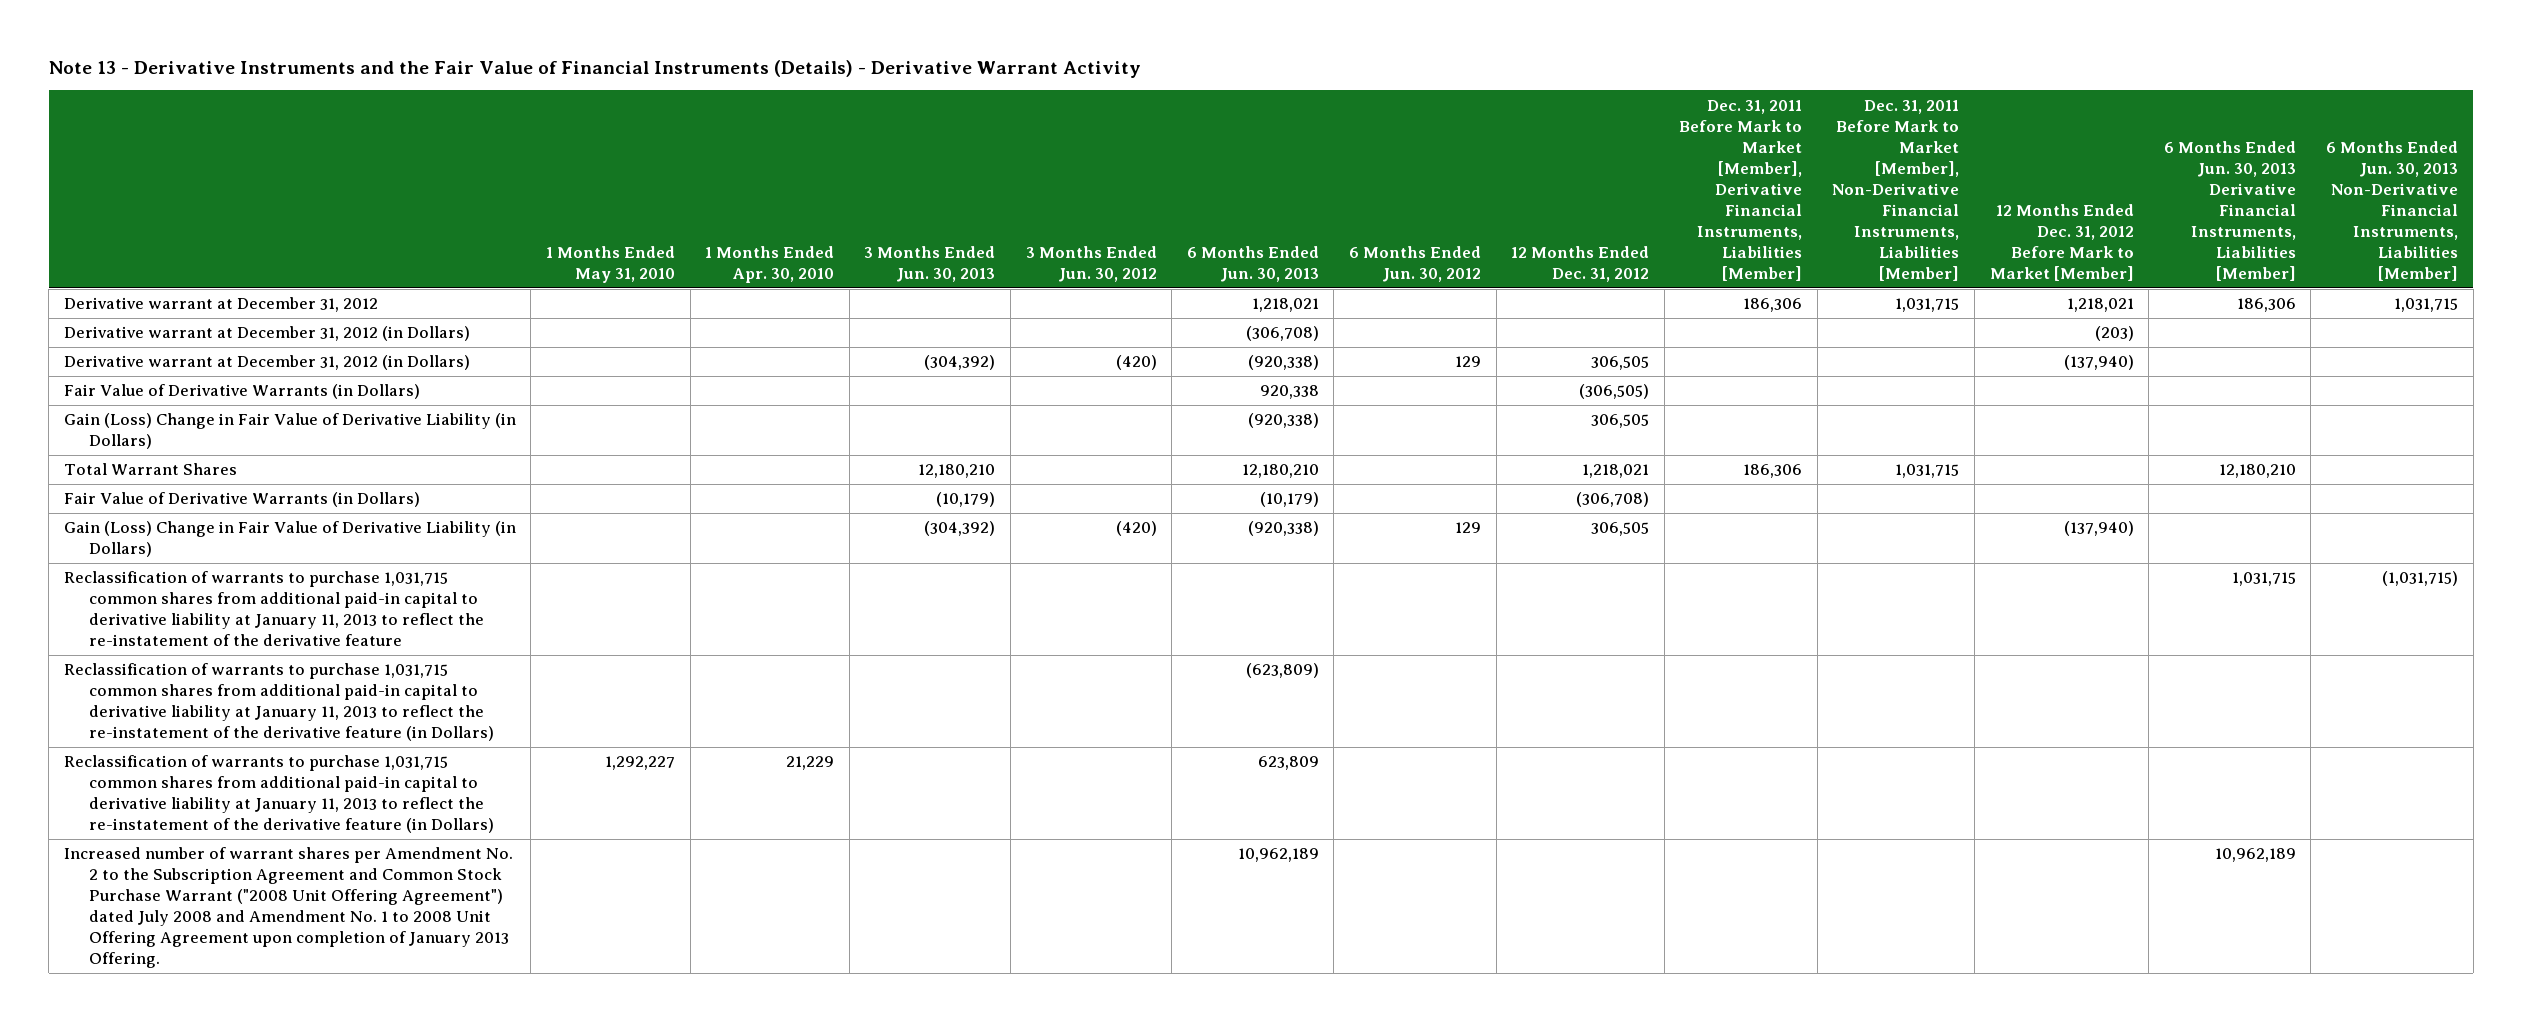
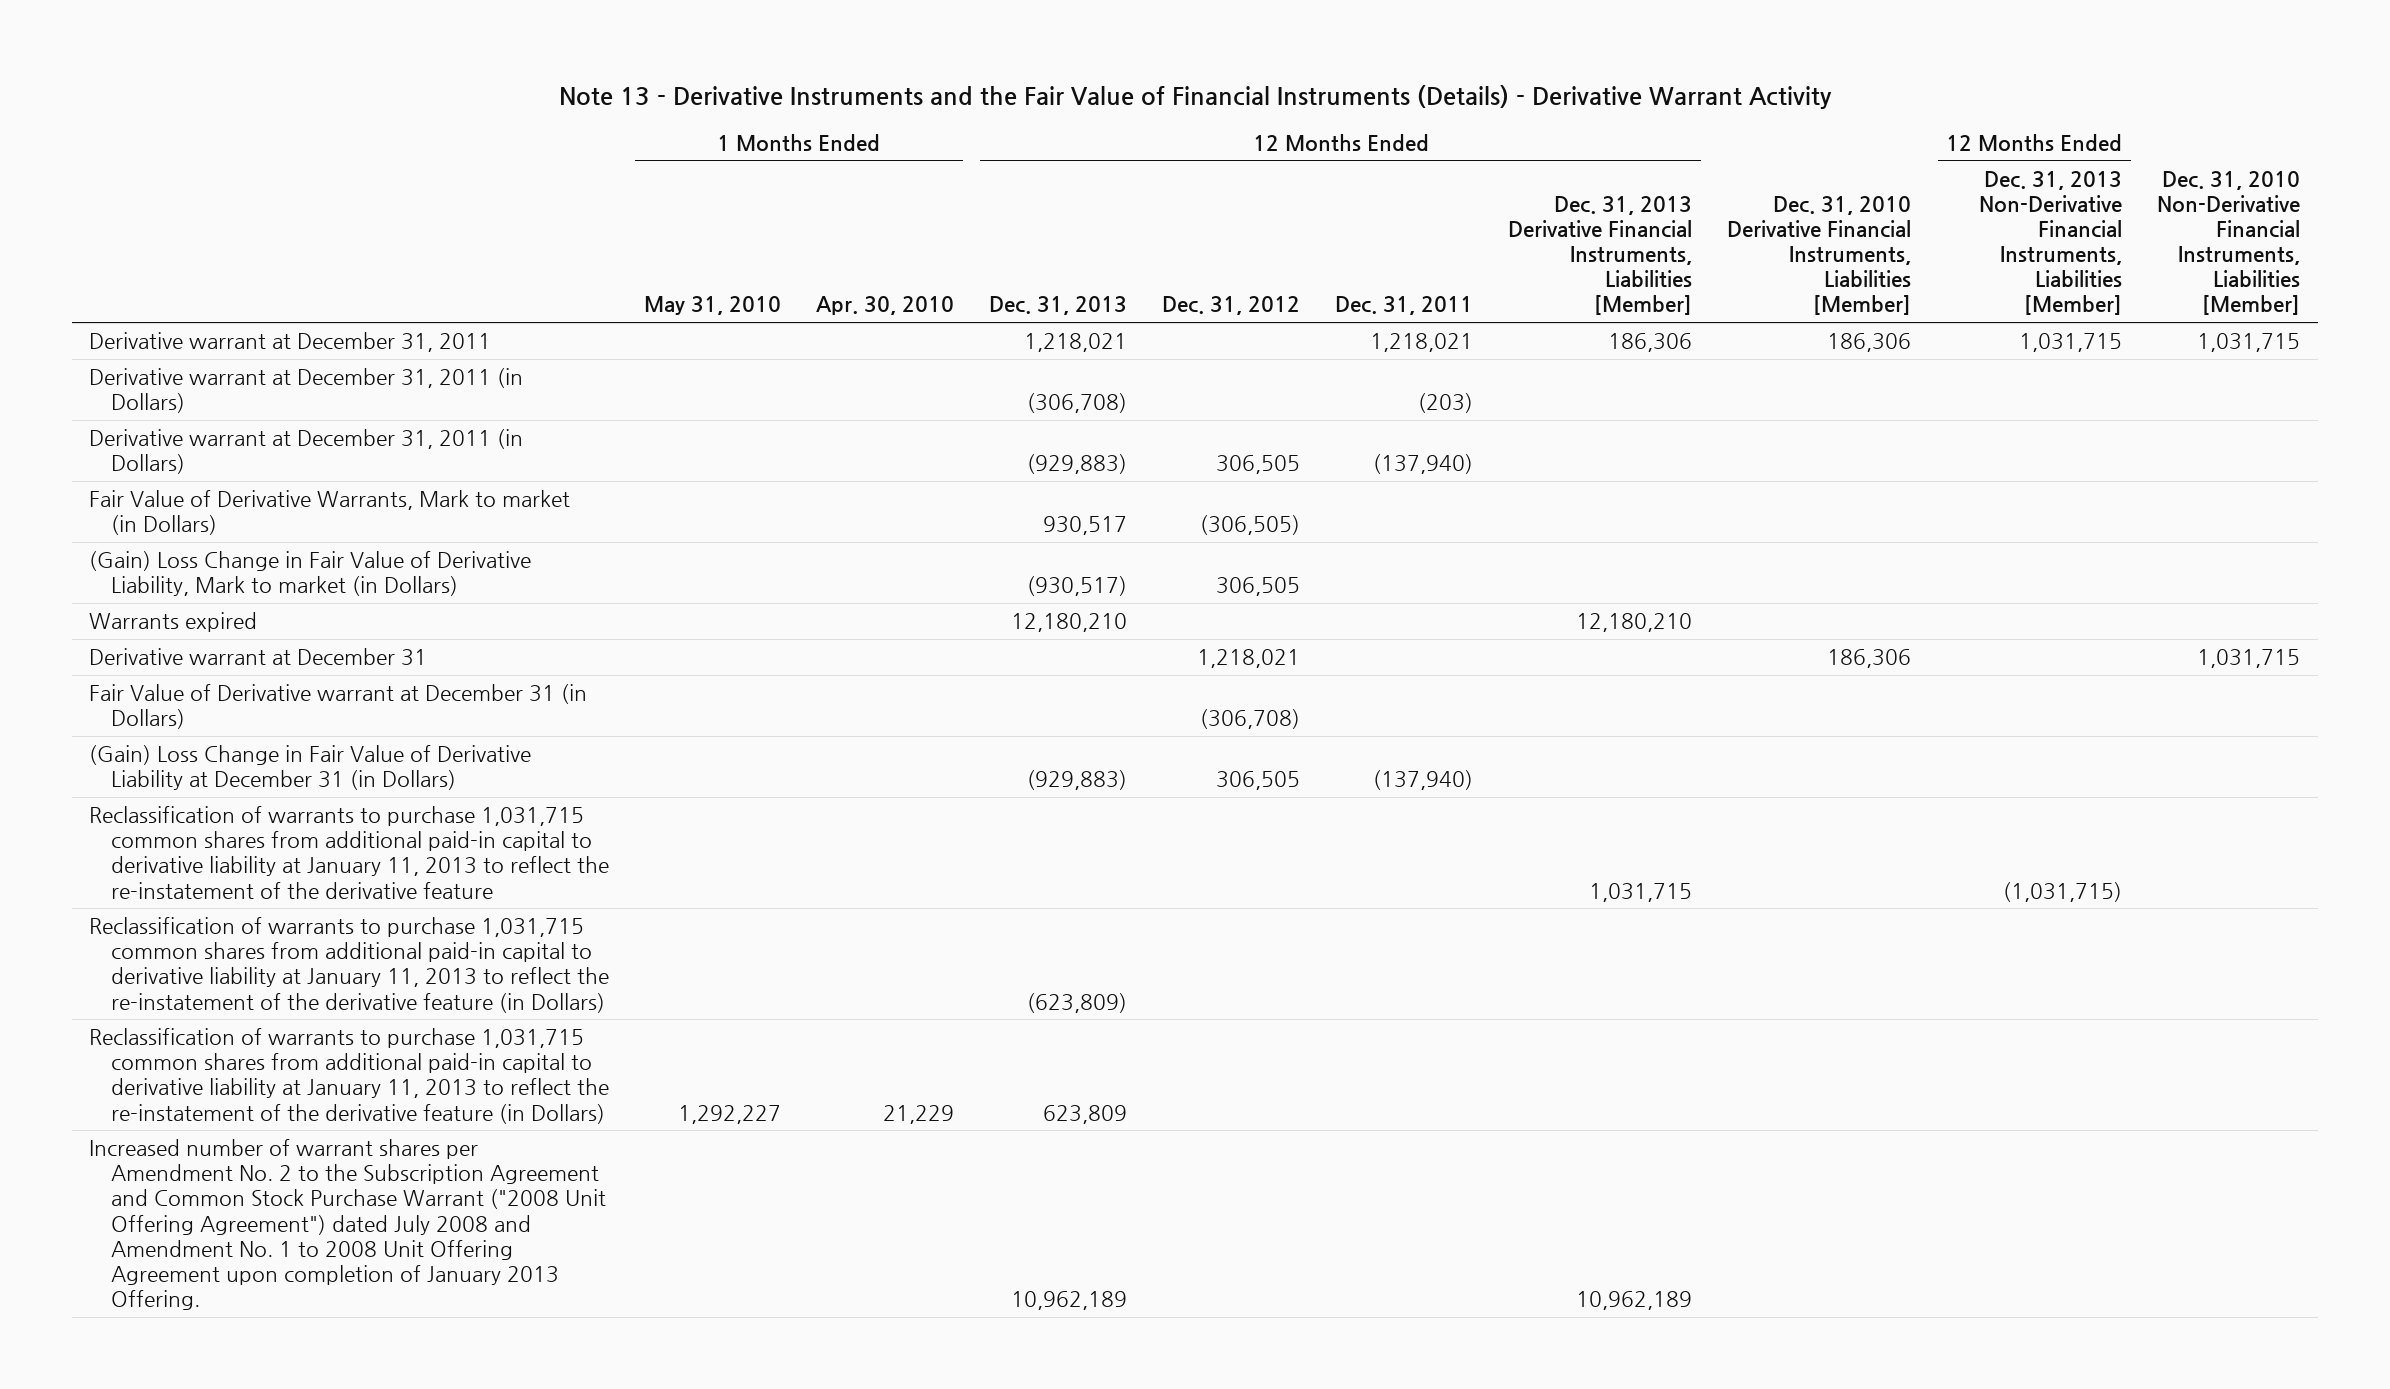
- | 1 Months Ended May 31, 2010 | 1 Months Ended Apr. 30, 2010 | 3 Months Ended Jun. 30, 2013 | 3 Months Ended Jun. 30, 2012 | 6 Months Ended Jun. 30, 2013 | 6 Months Ended Jun. 30, 2012 | 12 Months Ended Dec. 31, 2012 | Dec. 31, 2011 Before Mark to Market [Member], Derivative Financial Instruments, Liabilities [Member] | Dec. 31, 2011 Before Mark to Market [Member], Non-Derivative Financial Instruments, Liabilities [Member] | 12 Months Ended Dec. 31, 2012 Before Mark to Market [Member] | 6 Months Ended Jun. 30, 2013 Derivative Financial Instruments, Liabilities [Member] | 6 Months Ended Jun. 30, 2013 Non-Derivative Financial Instruments, Liabilities [Member]
+ | 1 Months Ended May 31, 2010 | 1 Months Ended Apr. 30, 2010 | 12 Months Ended Dec. 31, 2013 | 12 Months Ended Dec. 31, 2012 | 12 Months Ended Dec. 31, 2011 | 12 Months Ended Dec. 31, 2013 Derivative Financial Instruments, Liabilities [Member] | Dec. 31, 2010 Derivative Financial Instruments, Liabilities [Member] | 12 Months Ended Dec. 31, 2013 Non-Derivative Financial Instruments, Liabilities [Member] | Dec. 31, 2010 Non-Derivative Financial Instruments, Liabilities [Member]
- Derivative warrant at December 31, 2012 | | | | | 1,218,021 | | | 186,306 | 1,031,715 | 1,218,021 | 186,306 | 1,031,715
- Derivative warrant at December 31, 2012 (in Dollars) | | | | | (306,708) | | | | | (203) | |
- Derivative warrant at December 31, 2012 (in Dollars) | | | (304,392) | (420) | (920,338) | 129 | 306,505 | | | (137,940) | |
- Fair Value of Derivative Warrants (in Dollars) | | | | | 920,338 | | (306,505) | | | | |
- Gain (Loss) Change in Fair Value of Derivative Liability (in Dollars) | | | | | (920,338) | | 306,505 | | | | |
- Total Warrant Shares | | | 12,180,210 | | 12,180,210 | | 1,218,021 | 186,306 | 1,031,715 | | 12,180,210 |
- Fair Value of Derivative Warrants (in Dollars) | | | (10,179) | | (10,179) | | (306,708) | | | | |
- Gain (Loss) Change in Fair Value of Derivative Liability (in Dollars) | | | (304,392) | (420) | (920,338) | 129 | 306,505 | | | (137,940) | |
+ Derivative warrant at December 31, 2011 | | | 1,218,021 | | 1,218,021 | 186,306 | 186,306 | 1,031,715 | 1,031,715
+ Derivative warrant at December 31, 2011 (in Dollars) | | | (306,708) | | (203) | | | |
+ Derivative warrant at December 31, 2011 (in Dollars) | | | (929,883) | 306,505 | (137,940) | | | |
+ Fair Value of Derivative Warrants, Mark to market (in Dollars) | | | 930,517 | (306,505) | | | | |
+ (Gain) Loss Change in Fair Value of Derivative Liability, Mark to market (in Dollars) | | | (930,517) | 306,505 | | | | |
+ Warrants expired | | | 12,180,210 | | | 12,180,210 | | |
+ Derivative warrant at December 31 | | | | 1,218,021 | | | 186,306 | | 1,031,715
+ Fair Value of Derivative warrant at December 31 (in Dollars) | | | | (306,708) | | | | |
+ (Gain) Loss Change in Fair Value of Derivative Liability at December 31 (in Dollars) | | | (929,883) | 306,505 | (137,940) | | | |

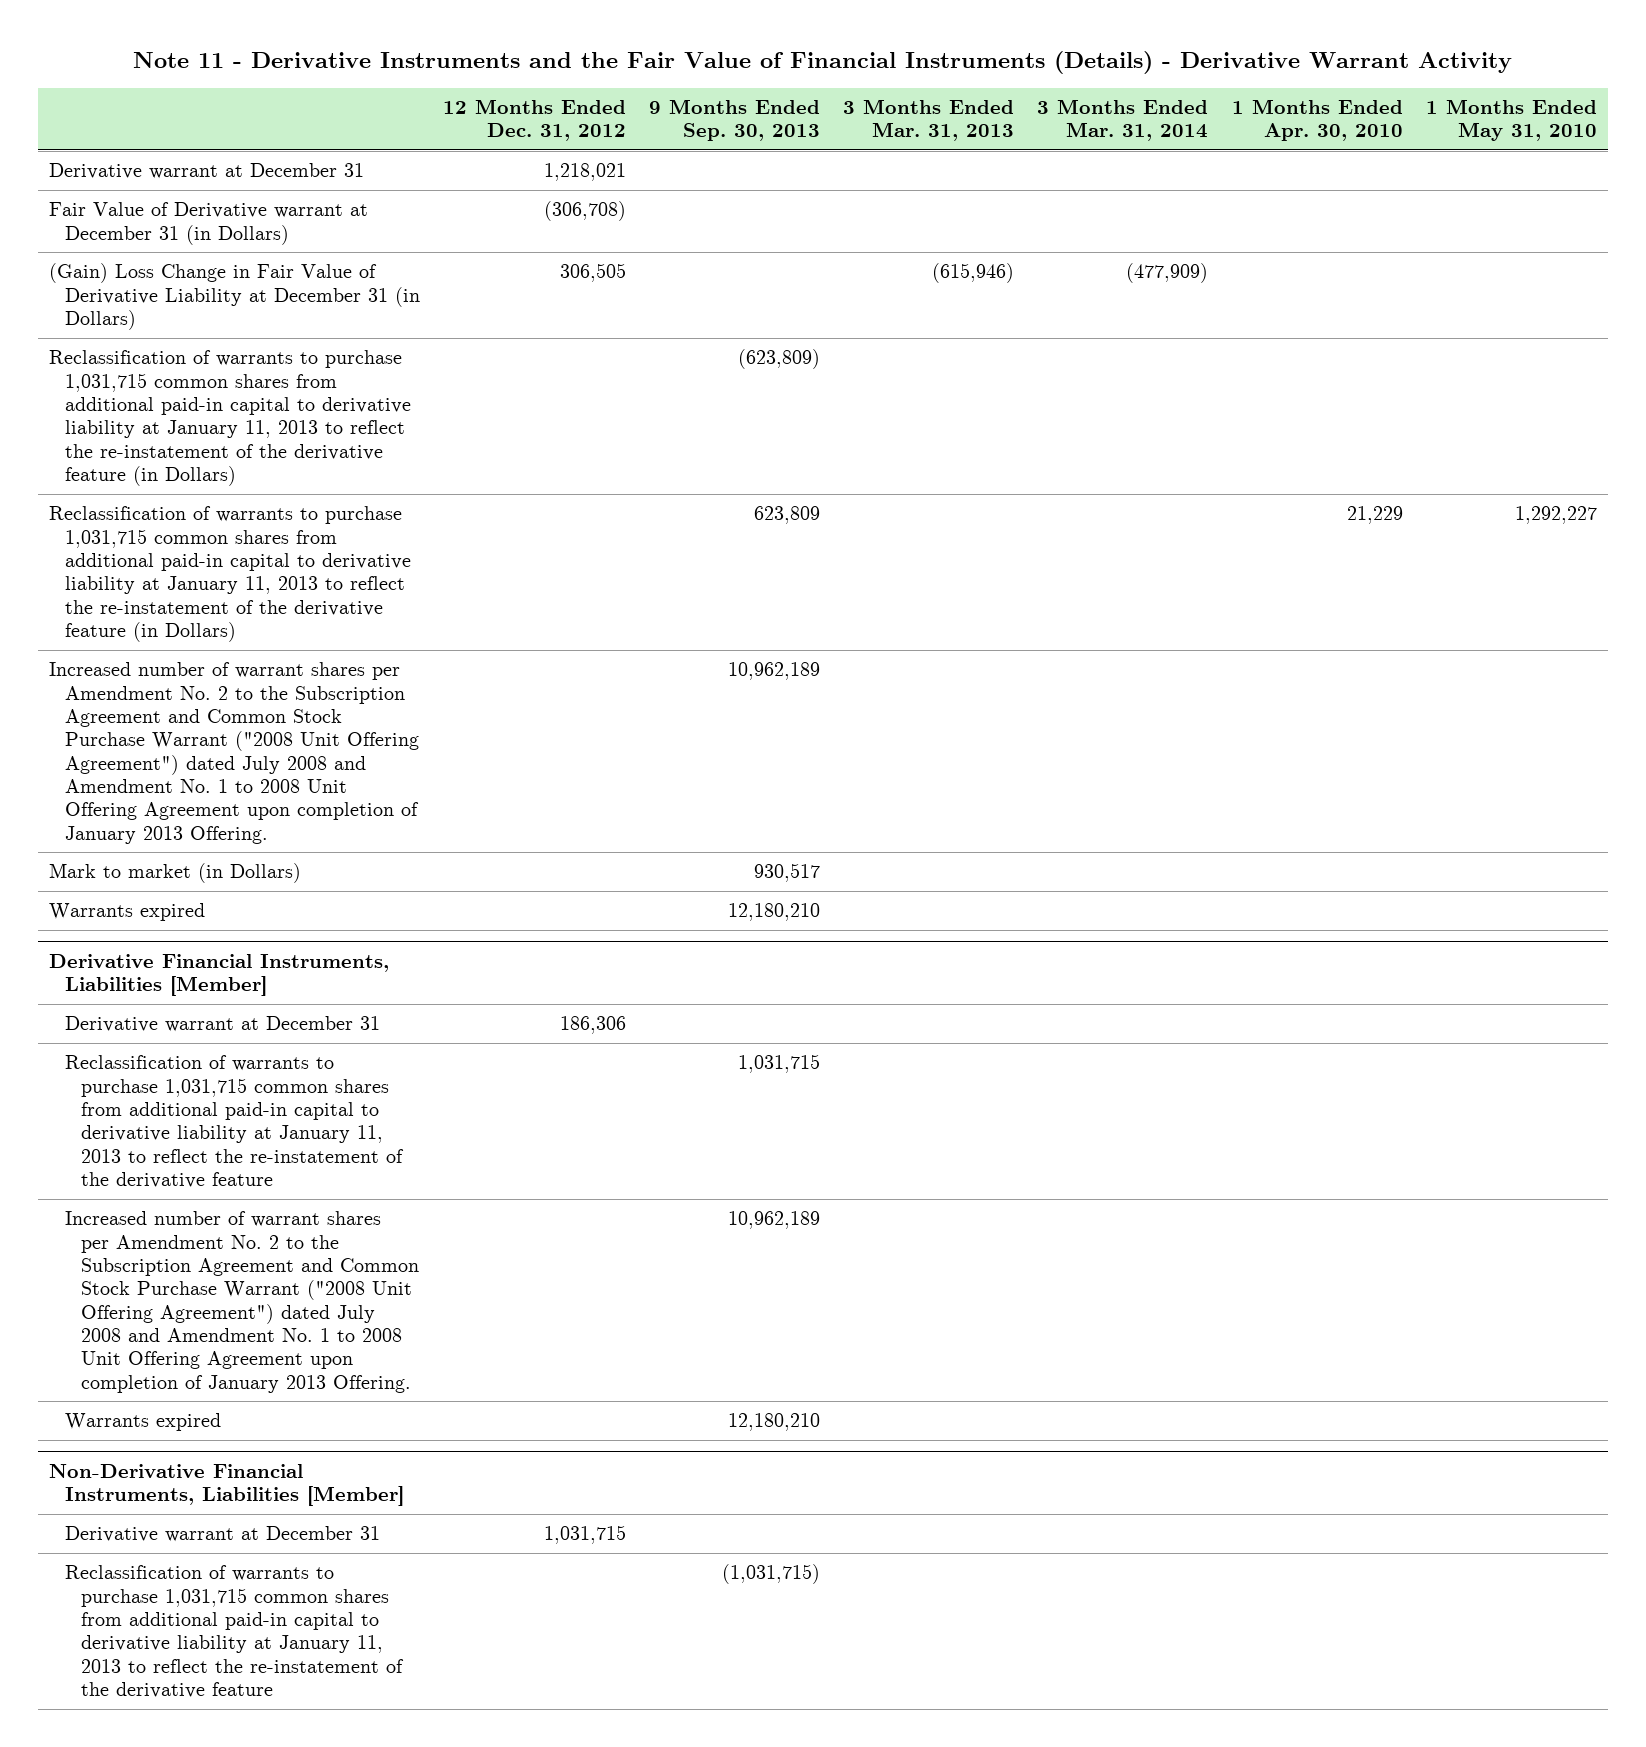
- Note 13 - Derivative Instruments and the Fair Value of Financial Instruments (Details) - Derivative Warrant Activity
+ Note 11 - Derivative Instruments and the Fair Value of Financial Instruments (Details) - Derivative Warrant Activity
- | 1 Months Ended May 31, 2010 | 1 Months Ended Apr. 30, 2010 | 12 Months Ended Dec. 31, 2013 | 12 Months Ended Dec. 31, 2012 | 12 Months Ended Dec. 31, 2011 | 12 Months Ended Dec. 31, 2013 Derivative Financial Instruments, Liabilities [Member] | Dec. 31, 2010 Derivative Financial Instruments, Liabilities [Member] | 12 Months Ended Dec. 31, 2013 Non-Derivative Financial Instruments, Liabilities [Member] | Dec. 31, 2010 Non-Derivative Financial Instruments, Liabilities [Member]
+ | 12 Months Ended Dec. 31, 2012 | 9 Months Ended Sep. 30, 2013 | 3 Months Ended Mar. 31, 2013 | 3 Months Ended Mar. 31, 2014 | 1 Months Ended Apr. 30, 2010 | 1 Months Ended May 31, 2010
- Derivative warrant at December 31, 2011 | | | 1,218,021 | | 1,218,021 | 186,306 | 186,306 | 1,031,715 | 1,031,715
- Derivative warrant at December 31, 2011 (in Dollars) | | | (306,708) | | (203) | | | |
- Derivative warrant at December 31, 2011 (in Dollars) | | | (929,883) | 306,505 | (137,940) | | | |
- Fair Value of Derivative Warrants, Mark to market (in Dollars) | | | 930,517 | (306,505) | | | | |
- (Gain) Loss Change in Fair Value of Derivative Liability, Mark to market (in Dollars) | | | (930,517) | 306,505 | | | | |
- Reclassification of warrants to purchase 1,031,715 common shares from additional paid-in capital to derivative liability at January 11, 2013 to reflect the re-instatement of the derivative feature | | | | | | 1,031,715 | | (1,031,715) |
+ Mark to market (in Dollars) | | 930,517 | | | |
moved down: Warrants expired | | 12,180,210 | | | |
+ Derivative Financial Instruments, Liabilities [Member]
+ Derivative warrant at December 31 | 186,306 | | | | |
+ Reclassification of warrants to purchase 1,031,715 common shares from additional paid-in capital to derivative liability at January 11, 2013 to reflect the re-instatement of the derivative feature | | 1,031,715 | | | |
+ Increased number of warrant shares per Amendment No. 2 to the Subscription Agreement and Common Stock Purchase Warrant ("2008 Unit Offering Agreement") dated July 2008 and Amendment No. 1 to 2008 Unit Offering Agreement upon completion of January 2013 Offering. | | 10,962,189 | | | |
+ Warrants expired | | 12,180,210 | | | |
+ Non-Derivative Financial Instruments, Liabilities [Member]
+ Derivative warrant at December 31 | 1,031,715 | | | | |
+ Reclassification of warrants to purchase 1,031,715 common shares from additional paid-in capital to derivative liability at January 11, 2013 to reflect the re-instatement of the derivative feature | | (1,031,715) | | | |

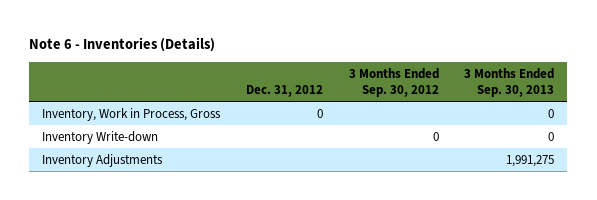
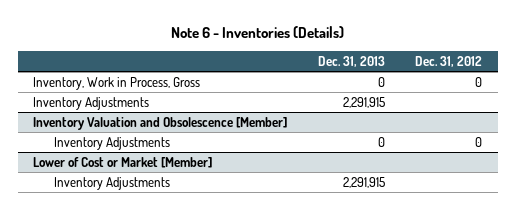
- | Dec. 31, 2012 | 3 Months Ended Sep. 30, 2012 | 3 Months Ended Sep. 30, 2013
+ | Dec. 31, 2013 | Dec. 31, 2012
- Inventory Write-down | | 0 | 0
+ Inventory Valuation and Obsolescence [Member]
+ Inventory Adjustments | 0 | 0
+ Lower of Cost or Market [Member]
+ Inventory Adjustments | 2,291,915 |

